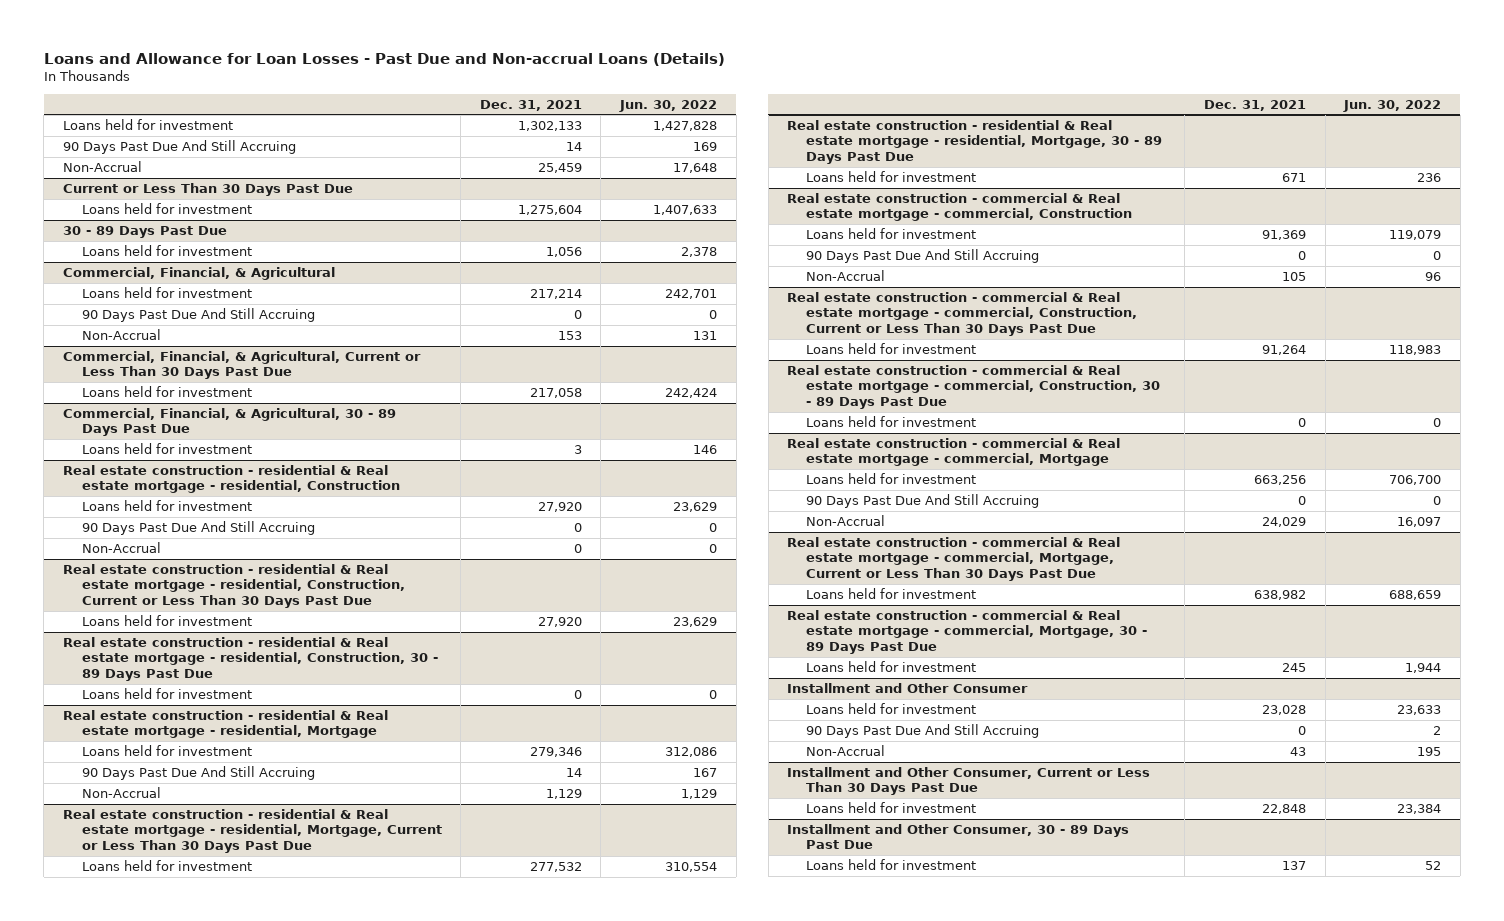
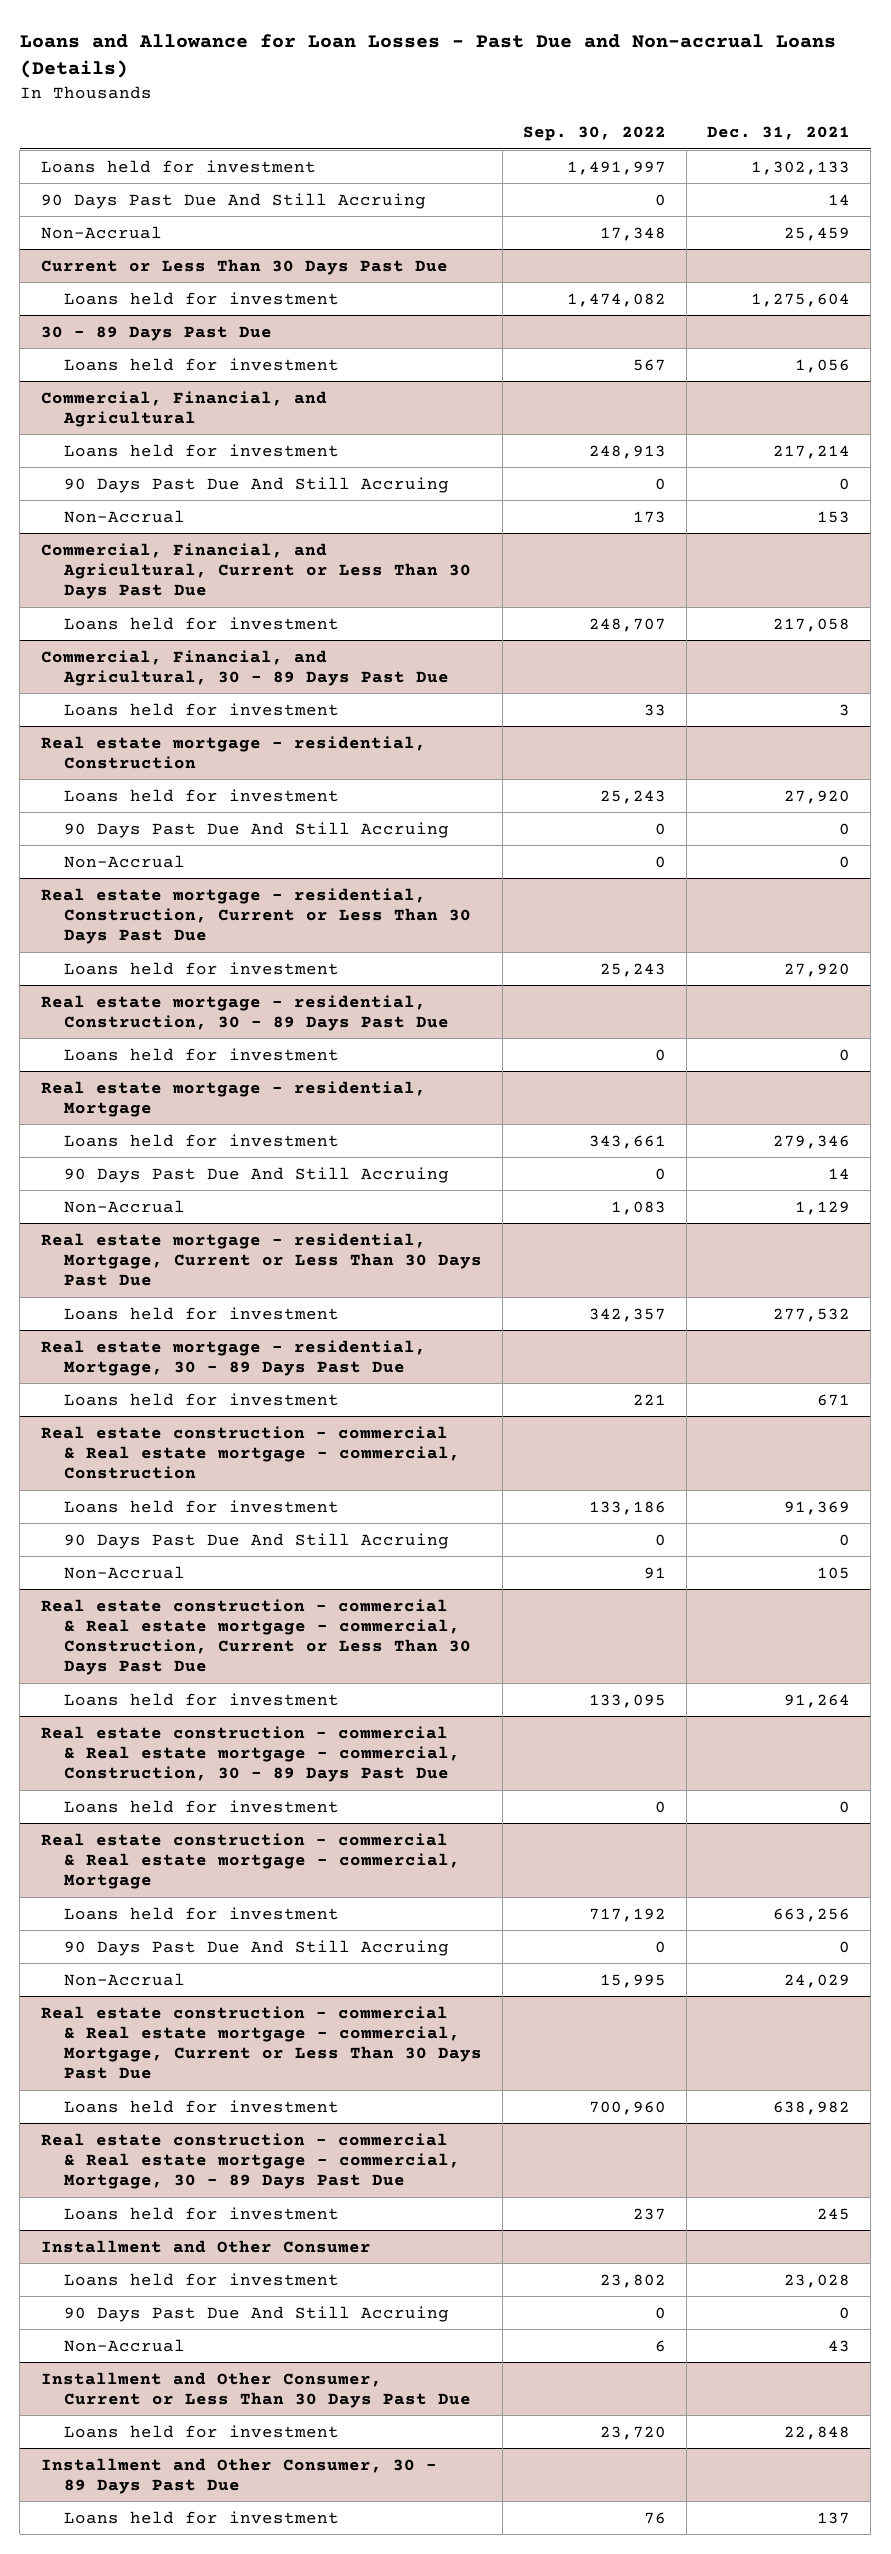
- | Dec. 31, 2021 | Jun. 30, 2022
+ | Sep. 30, 2022 | Dec. 31, 2021
- Commercial, Financial, & Agricultural
+ Commercial, Financial, and Agricultural
- Commercial, Financial, & Agricultural, Current or Less Than 30 Days Past Due
+ Commercial, Financial, and Agricultural, Current or Less Than 30 Days Past Due
- Commercial, Financial, & Agricultural, 30 - 89 Days Past Due
+ Commercial, Financial, and Agricultural, 30 - 89 Days Past Due
- Real estate construction - residential & Real estate mortgage - residential, Construction
+ Real estate mortgage - residential, Construction
- Real estate construction - residential & Real estate mortgage - residential, Construction, Current or Less Than 30 Days Past Due
+ Real estate mortgage - residential, Construction, Current or Less Than 30 Days Past Due
- Real estate construction - residential & Real estate mortgage - residential, Construction, 30 - 89 Days Past Due
+ Real estate mortgage - residential, Construction, 30 - 89 Days Past Due
- Real estate construction - residential & Real estate mortgage - residential, Mortgage
+ Real estate mortgage - residential, Mortgage
- Real estate construction - residential & Real estate mortgage - residential, Mortgage, Current or Less Than 30 Days Past Due
+ Real estate mortgage - residential, Mortgage, Current or Less Than 30 Days Past Due
- Real estate construction - residential & Real estate mortgage - residential, Mortgage, 30 - 89 Days Past Due
+ Real estate mortgage - residential, Mortgage, 30 - 89 Days Past Due

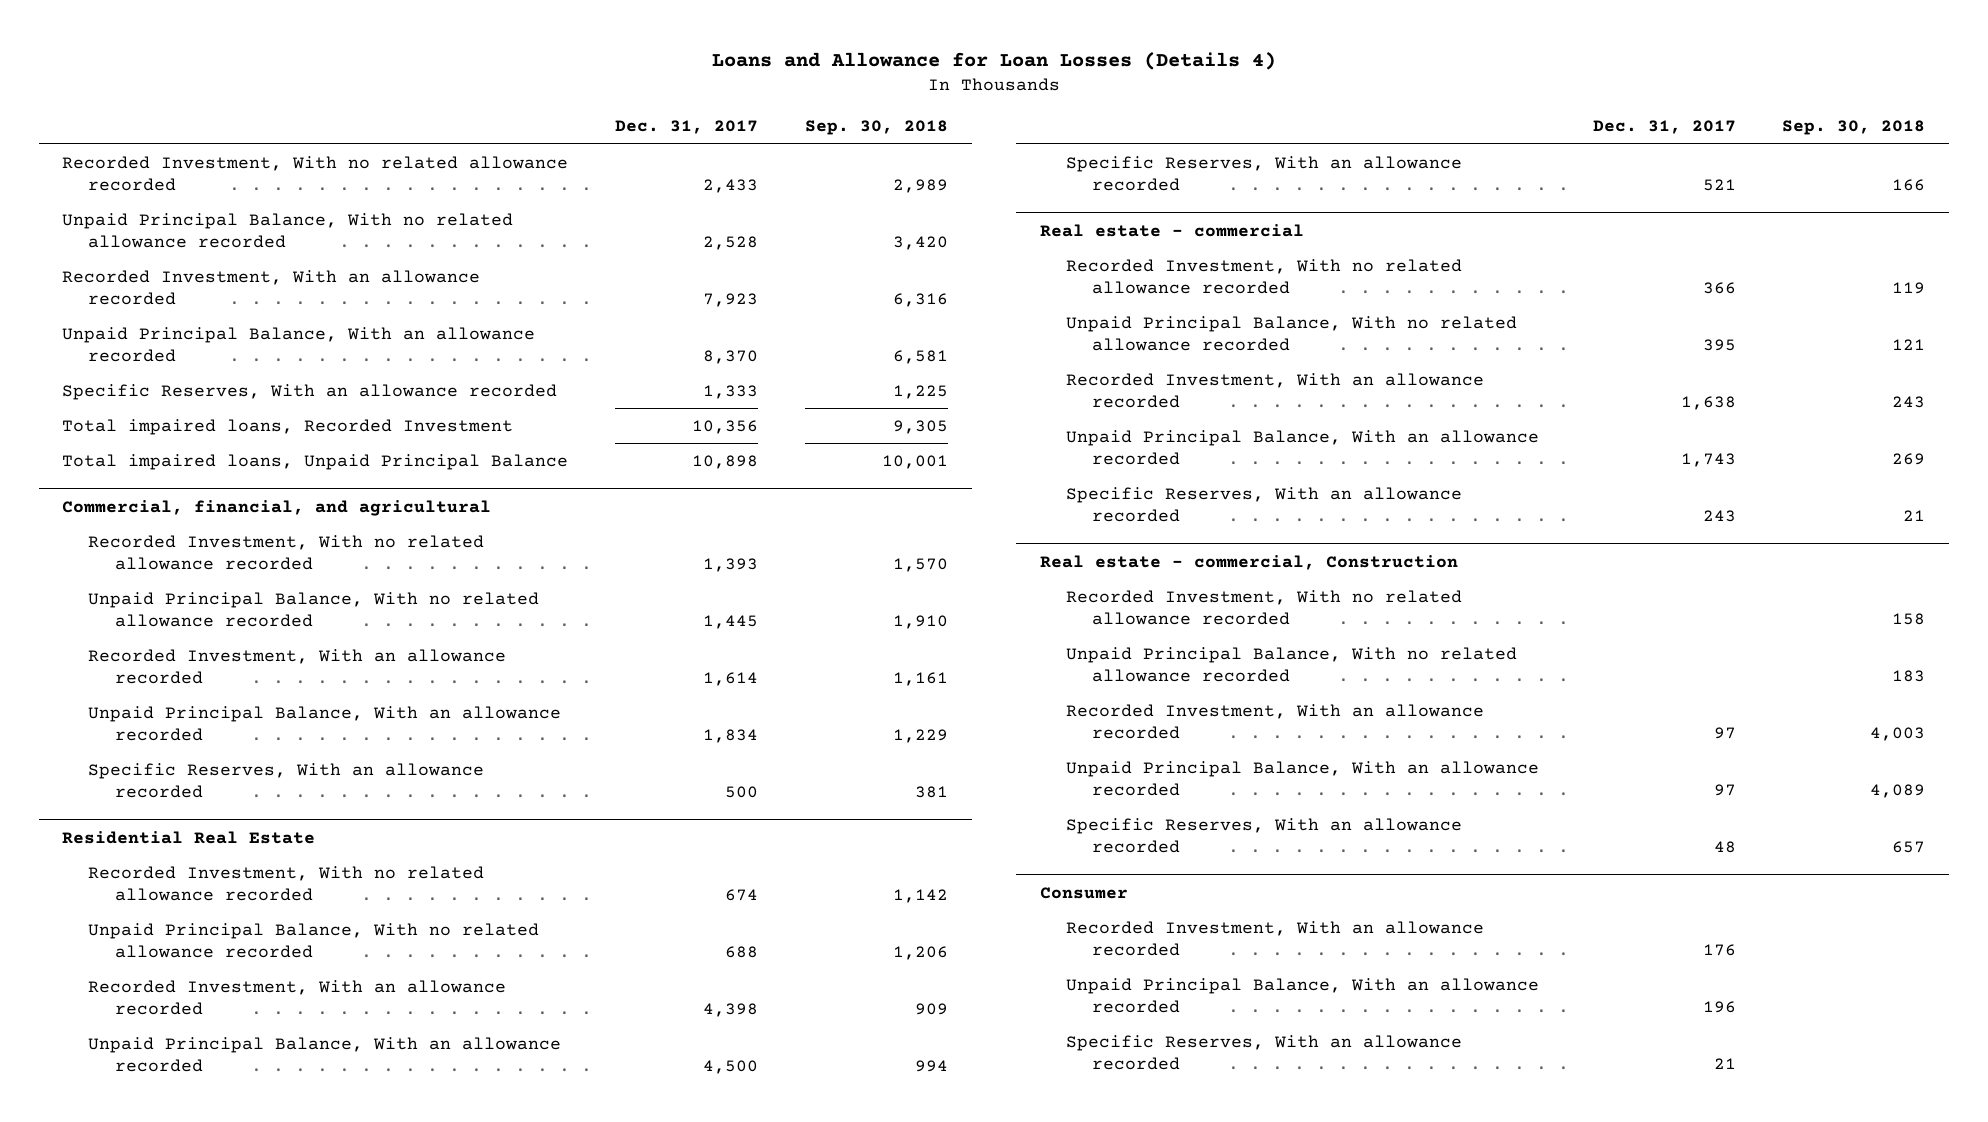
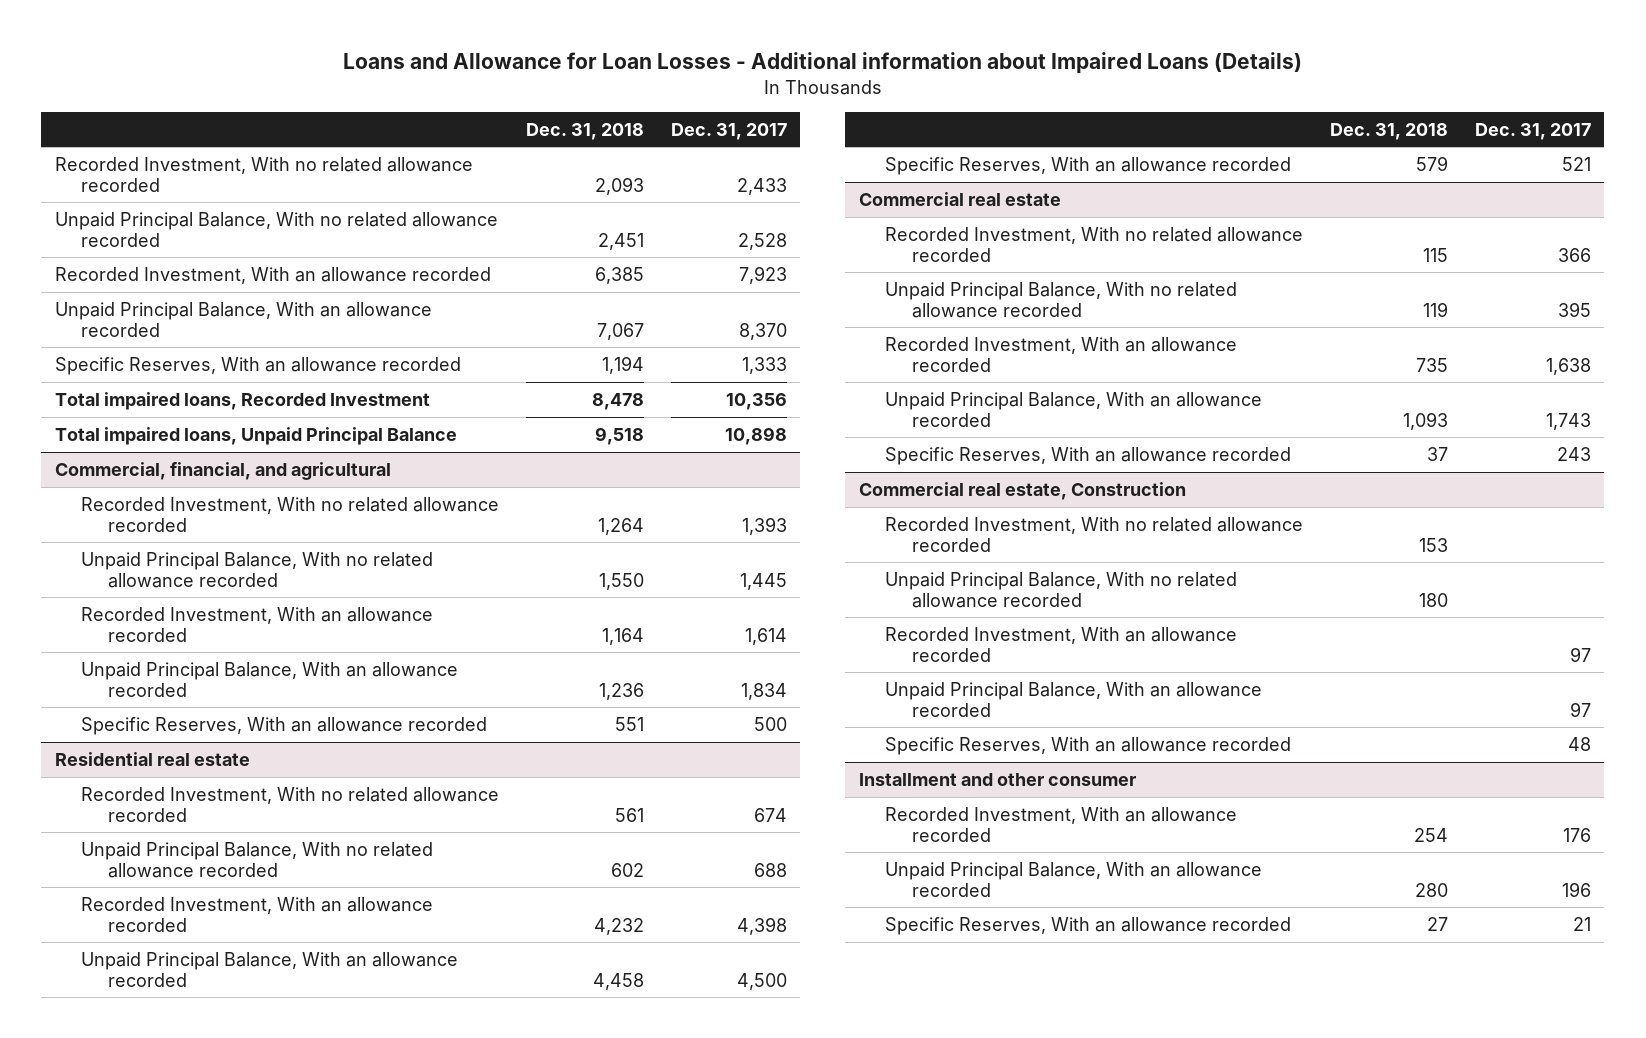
- Loans and Allowance for Loan Losses (Details 4)
+ Loans and Allowance for Loan Losses - Additional information about Impaired Loans (Details)
- | Dec. 31, 2017 | Sep. 30, 2018
+ | Dec. 31, 2018 | Dec. 31, 2017
- Residential Real Estate
+ Residential real estate
- Real estate - commercial
+ Commercial real estate
- Real estate - commercial, Construction
+ Commercial real estate, Construction
- Consumer
+ Installment and other consumer

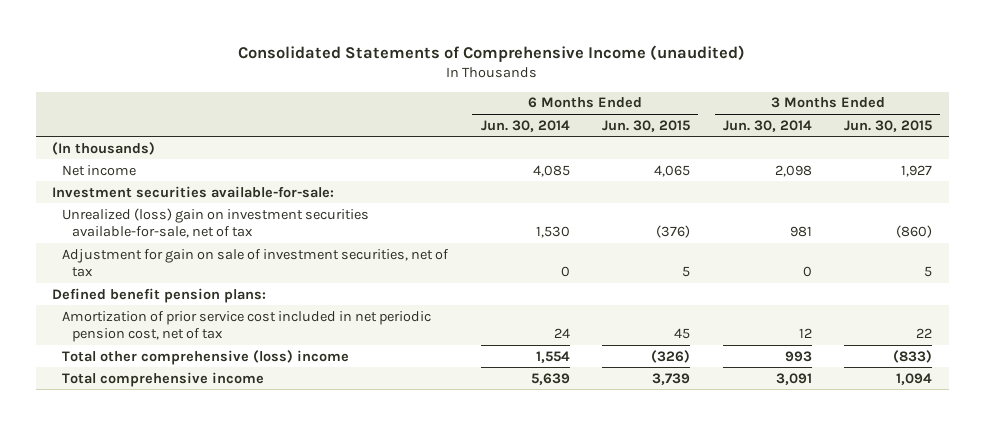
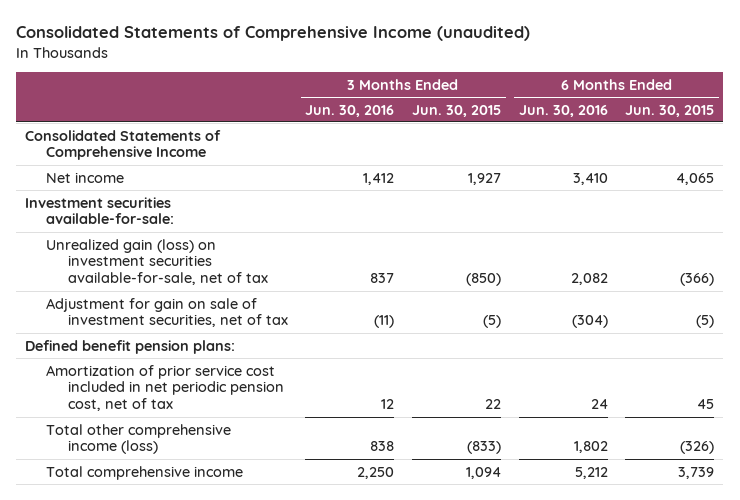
- | 6 Months Ended Jun. 30, 2014 | 6 Months Ended Jun. 30, 2015 | 3 Months Ended Jun. 30, 2014 | 3 Months Ended Jun. 30, 2015
+ | 3 Months Ended Jun. 30, 2016 | 3 Months Ended Jun. 30, 2015 | 6 Months Ended Jun. 30, 2016 | 6 Months Ended Jun. 30, 2015
- (In thousands)
+ Consolidated Statements of Comprehensive Income
- Unrealized (loss) gain on investment securities available-for-sale, net of tax | 1,530 | (376) | 981 | (860)
- Adjustment for gain on sale of investment securities, net of tax | 0 | 5 | 0 | 5
+ Unrealized gain (loss) on investment securities available-for-sale, net of tax | 837 | (850) | 2,082 | (366)
+ Adjustment for gain on sale of investment securities, net of tax | (11) | (5) | (304) | (5)
- Total other comprehensive (loss) income | 1,554 | (326) | 993 | (833)
+ Total other comprehensive income (loss) | 838 | (833) | 1,802 | (326)

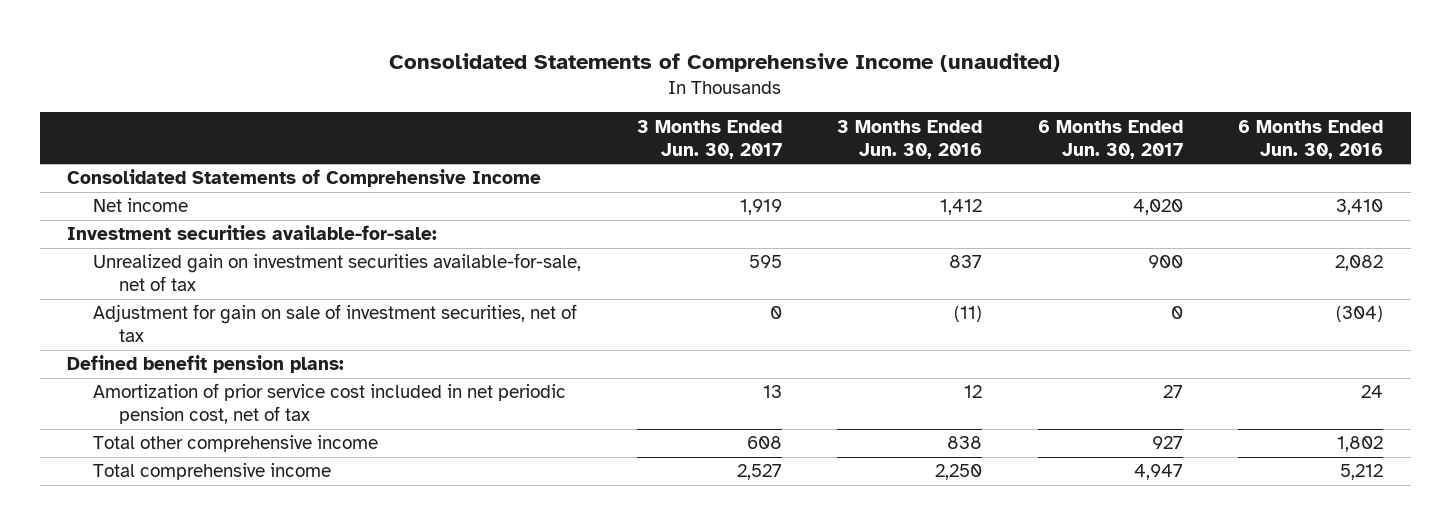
- | 3 Months Ended Jun. 30, 2016 | 3 Months Ended Jun. 30, 2015 | 6 Months Ended Jun. 30, 2016 | 6 Months Ended Jun. 30, 2015
+ | 3 Months Ended Jun. 30, 2017 | 3 Months Ended Jun. 30, 2016 | 6 Months Ended Jun. 30, 2017 | 6 Months Ended Jun. 30, 2016
- Unrealized gain (loss) on investment securities available-for-sale, net of tax | 837 | (850) | 2,082 | (366)
+ Unrealized gain on investment securities available-for-sale, net of tax | 595 | 837 | 900 | 2,082
- Total other comprehensive income (loss) | 838 | (833) | 1,802 | (326)
+ Total other comprehensive income | 608 | 838 | 927 | 1,802

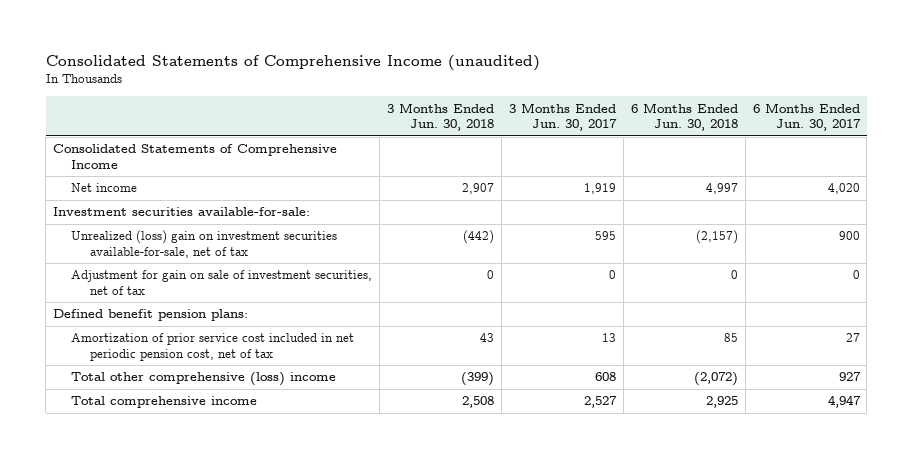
- | 3 Months Ended Jun. 30, 2017 | 3 Months Ended Jun. 30, 2016 | 6 Months Ended Jun. 30, 2017 | 6 Months Ended Jun. 30, 2016
+ | 3 Months Ended Jun. 30, 2018 | 3 Months Ended Jun. 30, 2017 | 6 Months Ended Jun. 30, 2018 | 6 Months Ended Jun. 30, 2017
- Unrealized gain on investment securities available-for-sale, net of tax | 595 | 837 | 900 | 2,082
+ Unrealized (loss) gain on investment securities available-for-sale, net of tax | (442) | 595 | (2,157) | 900
- Total other comprehensive income | 608 | 838 | 927 | 1,802
+ Total other comprehensive (loss) income | (399) | 608 | (2,072) | 927

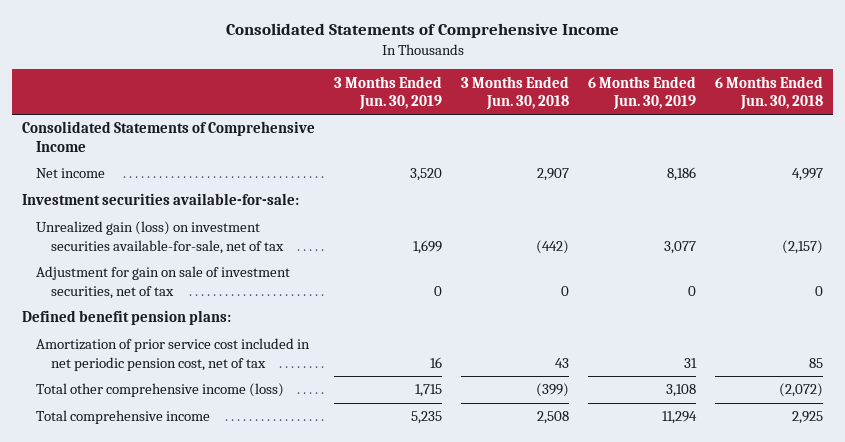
- Consolidated Statements of Comprehensive Income (unaudited)
+ Consolidated Statements of Comprehensive Income
- | 3 Months Ended Jun. 30, 2018 | 3 Months Ended Jun. 30, 2017 | 6 Months Ended Jun. 30, 2018 | 6 Months Ended Jun. 30, 2017
+ | 3 Months Ended Jun. 30, 2019 | 3 Months Ended Jun. 30, 2018 | 6 Months Ended Jun. 30, 2019 | 6 Months Ended Jun. 30, 2018
- Unrealized (loss) gain on investment securities available-for-sale, net of tax | (442) | 595 | (2,157) | 900
+ Unrealized gain (loss) on investment securities available-for-sale, net of tax | 1,699 | (442) | 3,077 | (2,157)
- Total other comprehensive (loss) income | (399) | 608 | (2,072) | 927
+ Total other comprehensive income (loss) | 1,715 | (399) | 3,108 | (2,072)

